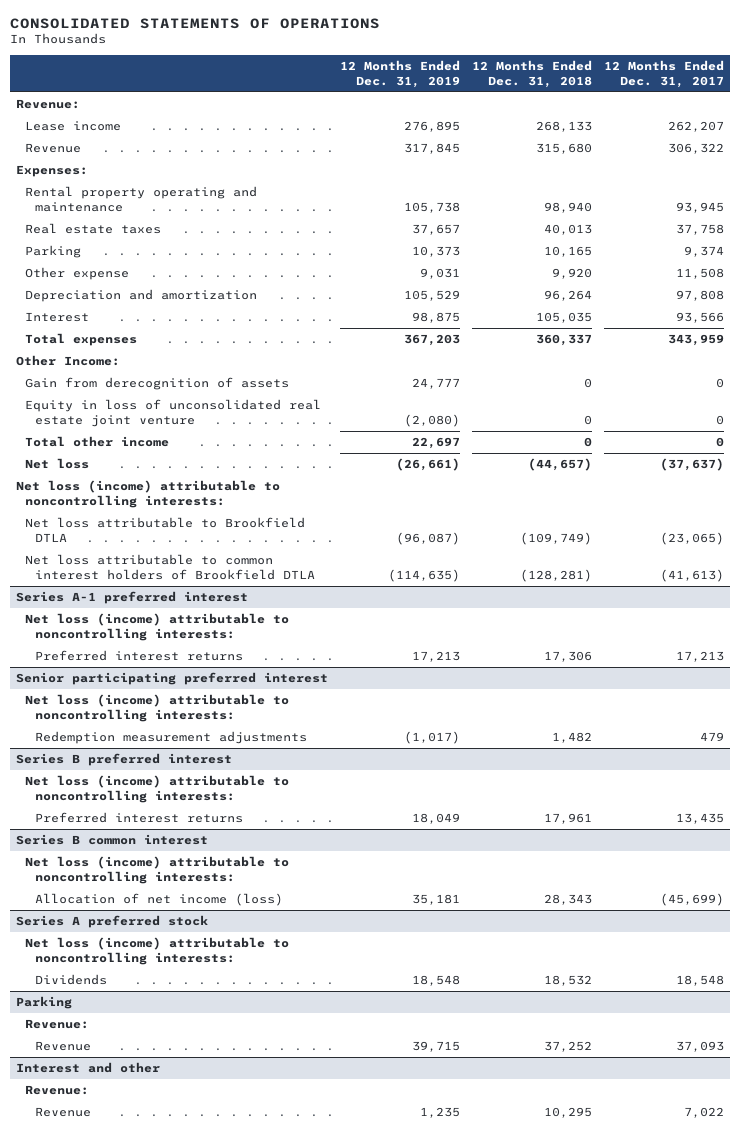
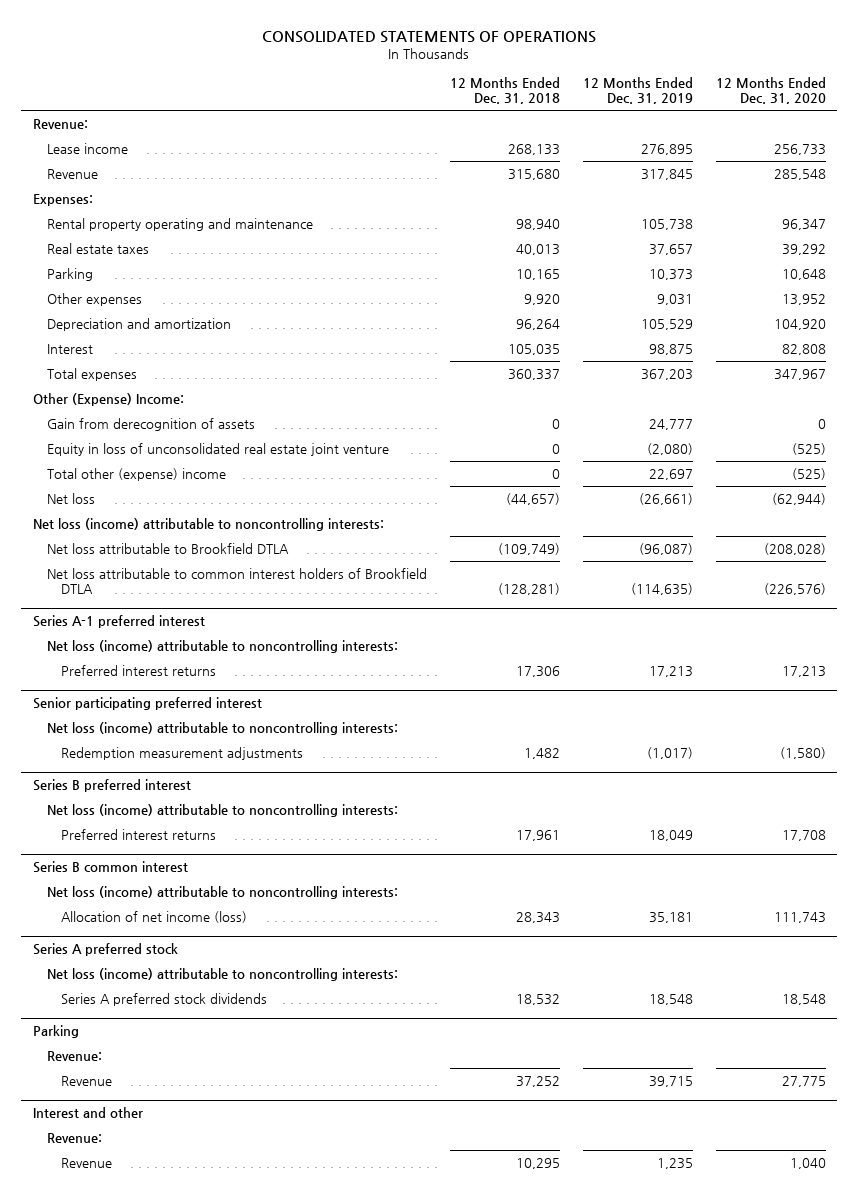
- | 12 Months Ended Dec. 31, 2019 | 12 Months Ended Dec. 31, 2018 | 12 Months Ended Dec. 31, 2017
+ | 12 Months Ended Dec. 31, 2018 | 12 Months Ended Dec. 31, 2019 | 12 Months Ended Dec. 31, 2020
- Other expense | 9,031 | 9,920 | 11,508
+ Other expenses | 9,920 | 9,031 | 13,952
- Other Income:
+ Other (Expense) Income:
- Total other income | 22,697 | 0 | 0
+ Total other (expense) income | 0 | 22,697 | (525)
@ Series A preferred stock
- Dividends | 18,548 | 18,532 | 18,548
+ Series A preferred stock dividends | 18,532 | 18,548 | 18,548

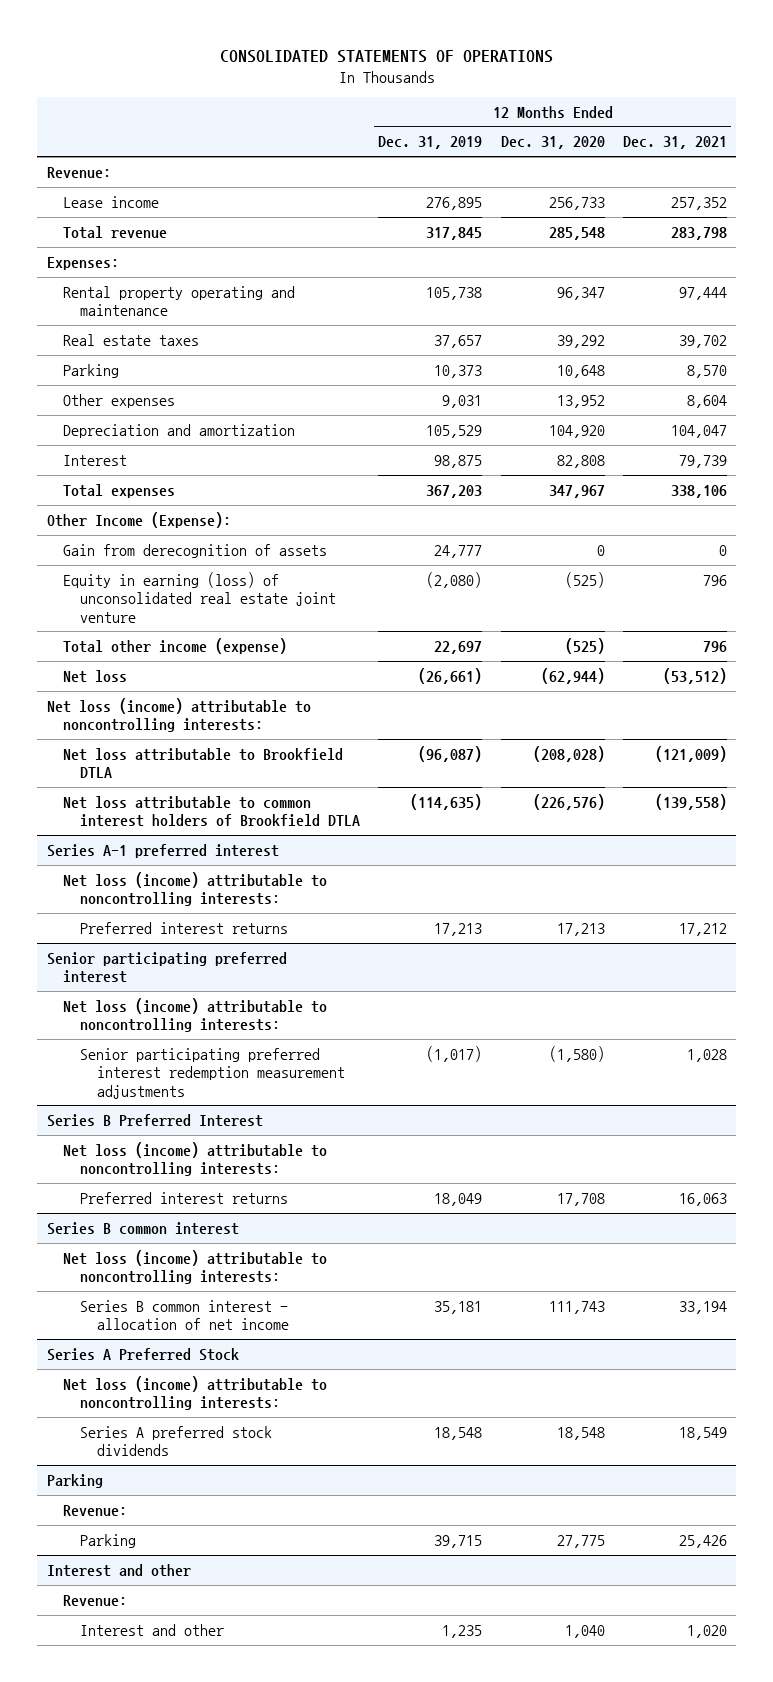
- | 12 Months Ended Dec. 31, 2018 | 12 Months Ended Dec. 31, 2019 | 12 Months Ended Dec. 31, 2020
+ | 12 Months Ended Dec. 31, 2019 | 12 Months Ended Dec. 31, 2020 | 12 Months Ended Dec. 31, 2021
- Revenue | 315,680 | 317,845 | 285,548
+ Total revenue | 317,845 | 285,548 | 283,798
- Other (Expense) Income:
+ Other Income (Expense):
- Equity in loss of unconsolidated real estate joint venture | 0 | (2,080) | (525)
- Total other (expense) income | 0 | 22,697 | (525)
+ Equity in earning (loss) of unconsolidated real estate joint venture | (2,080) | (525) | 796
+ Total other income (expense) | 22,697 | (525) | 796
@ Senior participating preferred interest
- Redemption measurement adjustments | 1,482 | (1,017) | (1,580)
- Series B preferred interest
@ Senior participating preferred interest
+ Senior participating preferred interest redemption measurement adjustments | (1,017) | (1,580) | 1,028
+ Series B Preferred Interest
@ Series B common interest
- Allocation of net income (loss) | 28,343 | 35,181 | 111,743
- Series A preferred stock
@ Series B common interest
+ Series B common interest - allocation of net income | 35,181 | 111,743 | 33,194
+ Series A Preferred Stock
@ Parking
- Revenue | 37,252 | 39,715 | 27,775
+ Parking | 39,715 | 27,775 | 25,426
@ Interest and other
- Revenue | 10,295 | 1,235 | 1,040
+ Interest and other | 1,235 | 1,040 | 1,020

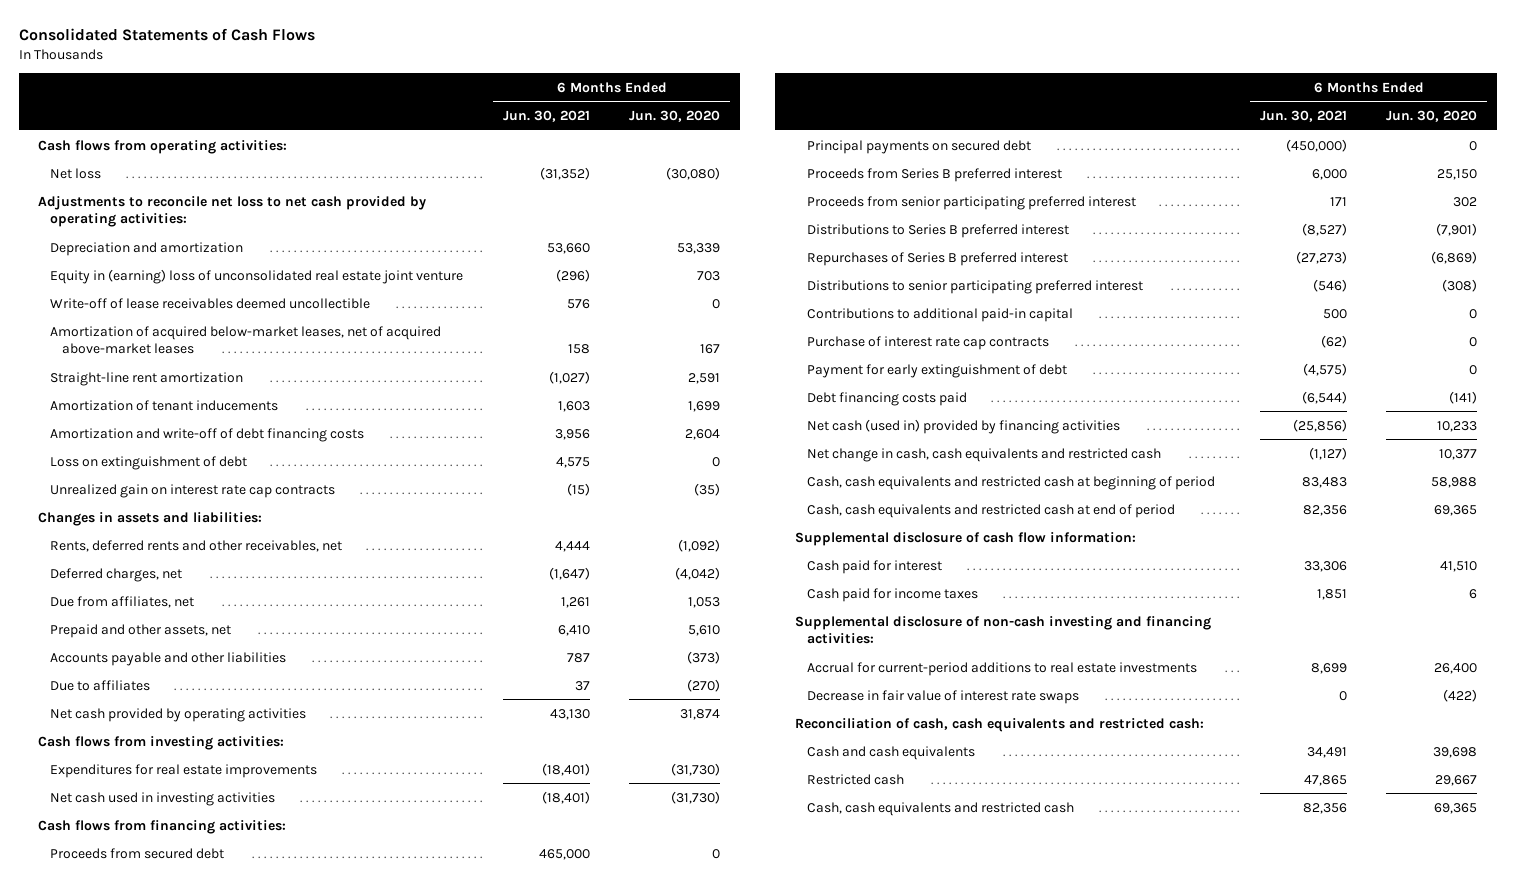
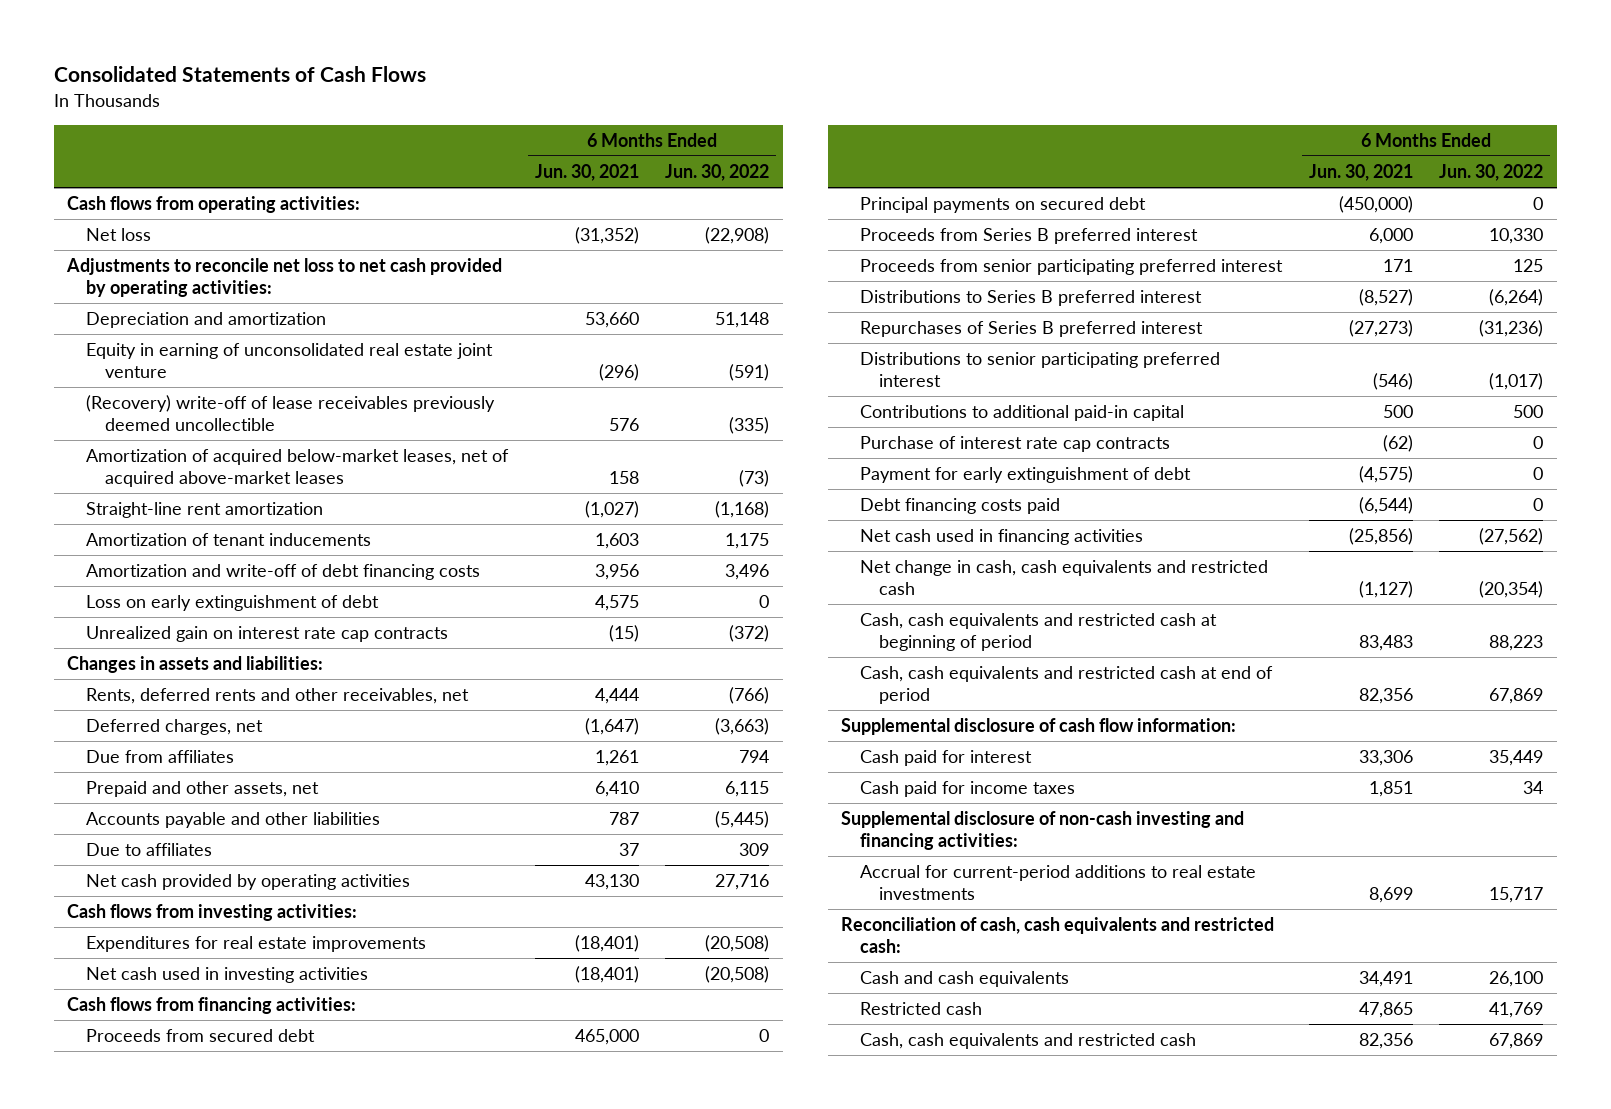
- | 6 Months Ended Jun. 30, 2021 | 6 Months Ended Jun. 30, 2020
+ | 6 Months Ended Jun. 30, 2021 | 6 Months Ended Jun. 30, 2022
- Equity in (earning) loss of unconsolidated real estate joint venture | (296) | 703
- Write-off of lease receivables deemed uncollectible | 576 | 0
+ Equity in earning of unconsolidated real estate joint venture | (296) | (591)
+ (Recovery) write-off of lease receivables previously deemed uncollectible | 576 | (335)
- Loss on extinguishment of debt | 4,575 | 0
+ Loss on early extinguishment of debt | 4,575 | 0
- Due from affiliates, net | 1,261 | 1,053
+ Due from affiliates | 1,261 | 794
- Net cash (used in) provided by financing activities | (25,856) | 10,233
+ Net cash used in financing activities | (25,856) | (27,562)
- Decrease in fair value of interest rate swaps | 0 | (422)

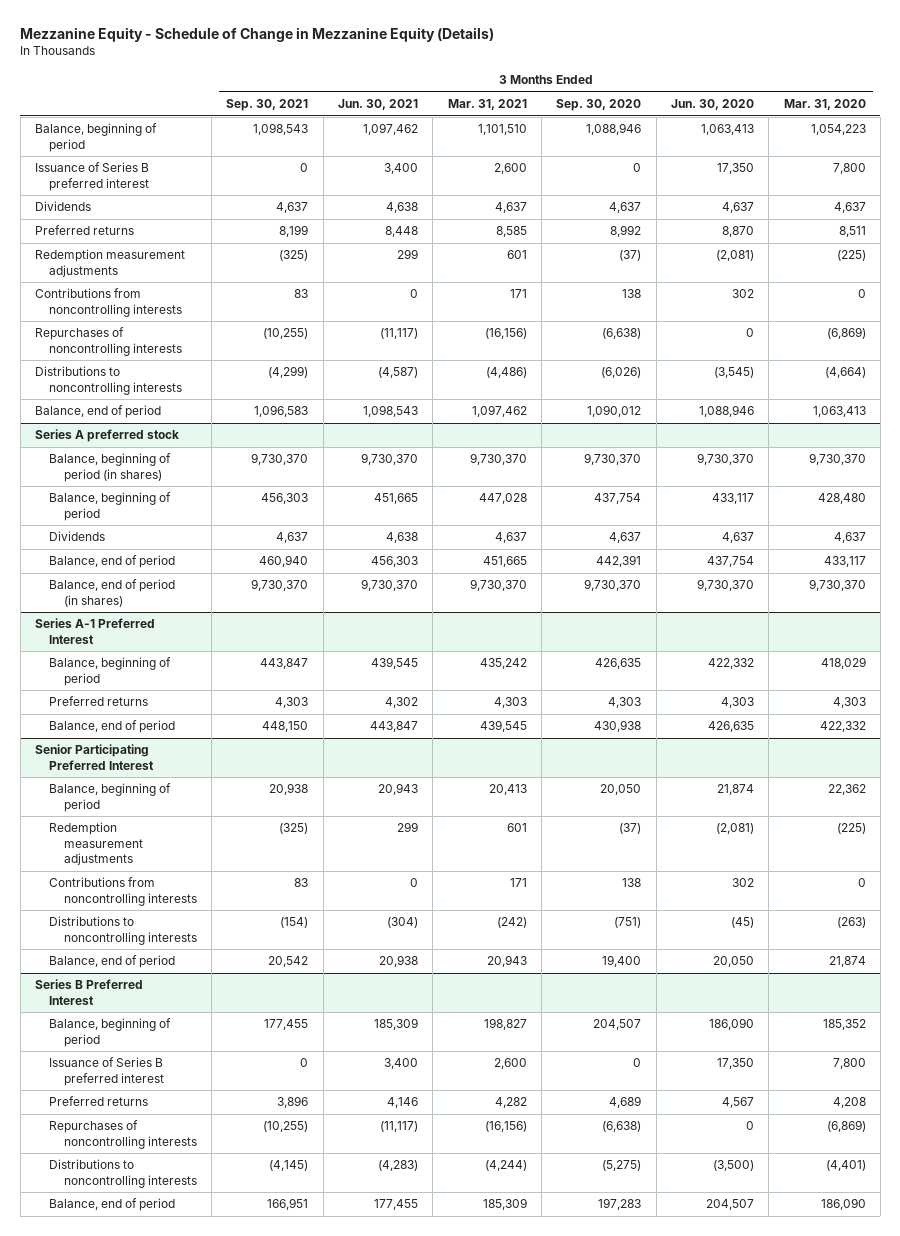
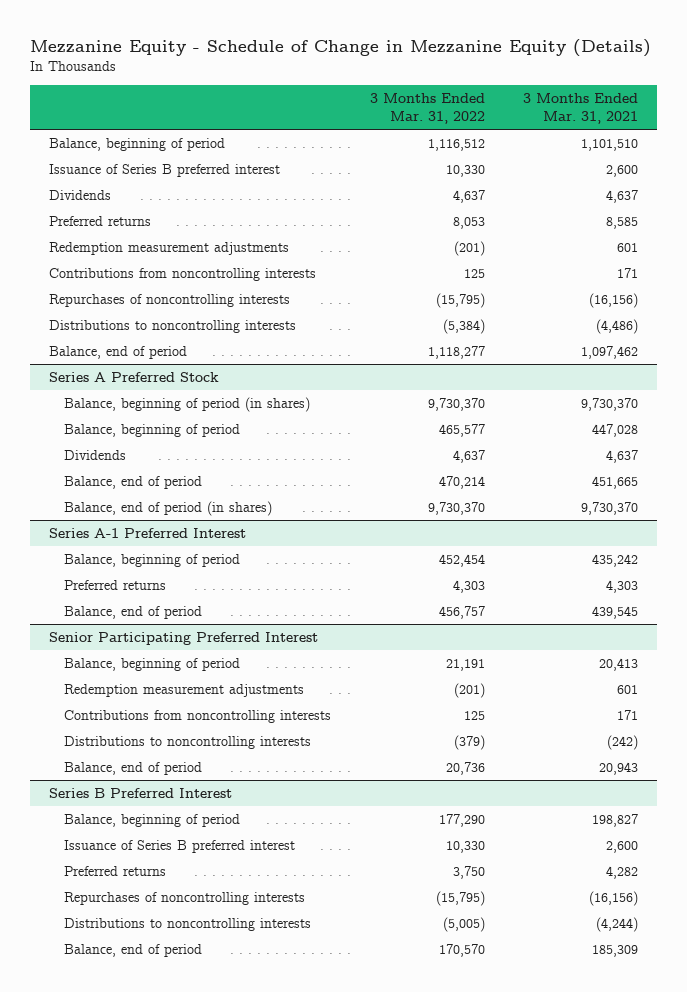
- | 3 Months Ended Sep. 30, 2021 | 3 Months Ended Jun. 30, 2021 | 3 Months Ended Mar. 31, 2021 | 3 Months Ended Sep. 30, 2020 | 3 Months Ended Jun. 30, 2020 | 3 Months Ended Mar. 31, 2020
+ | 3 Months Ended Mar. 31, 2022 | 3 Months Ended Mar. 31, 2021
- Series A preferred stock
+ Series A Preferred Stock

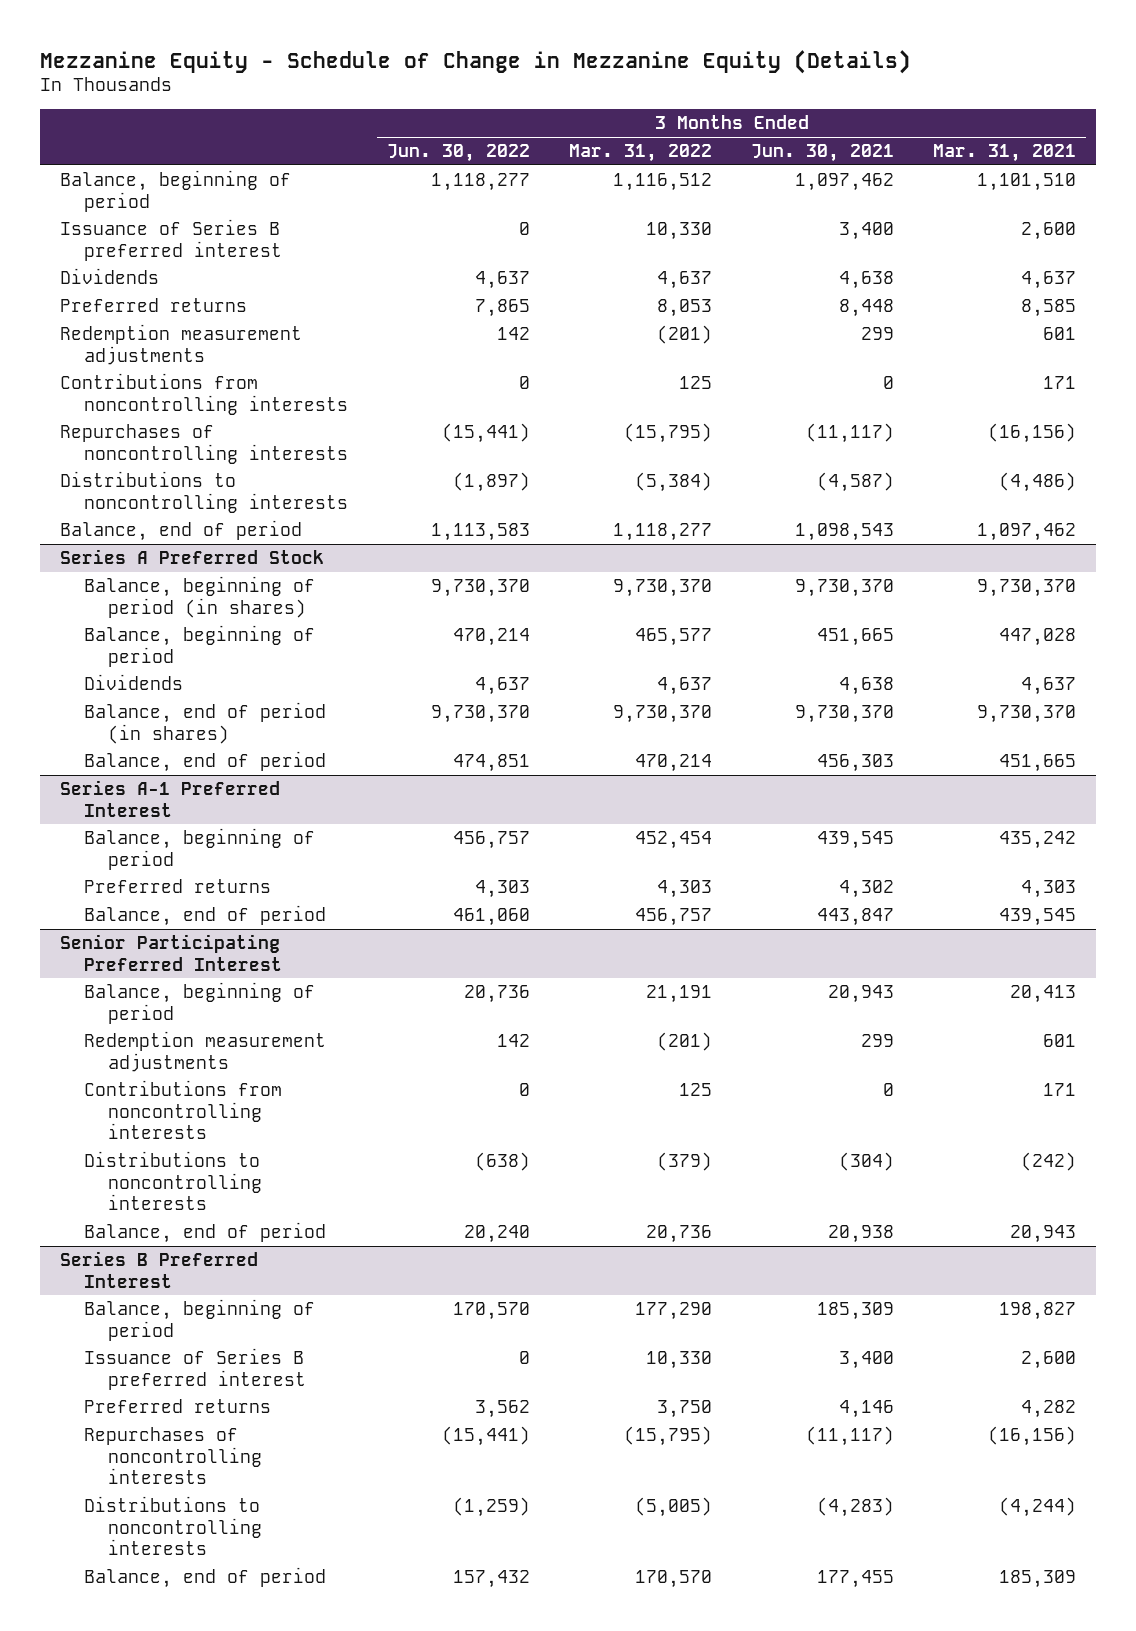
- | 3 Months Ended Mar. 31, 2022 | 3 Months Ended Mar. 31, 2021
+ | 3 Months Ended Jun. 30, 2022 | 3 Months Ended Mar. 31, 2022 | 3 Months Ended Jun. 30, 2021 | 3 Months Ended Mar. 31, 2021
@ Series A Preferred Stock
moved down: Balance, end of period | 474,851 | 470,214 | 456,303 | 451,665

